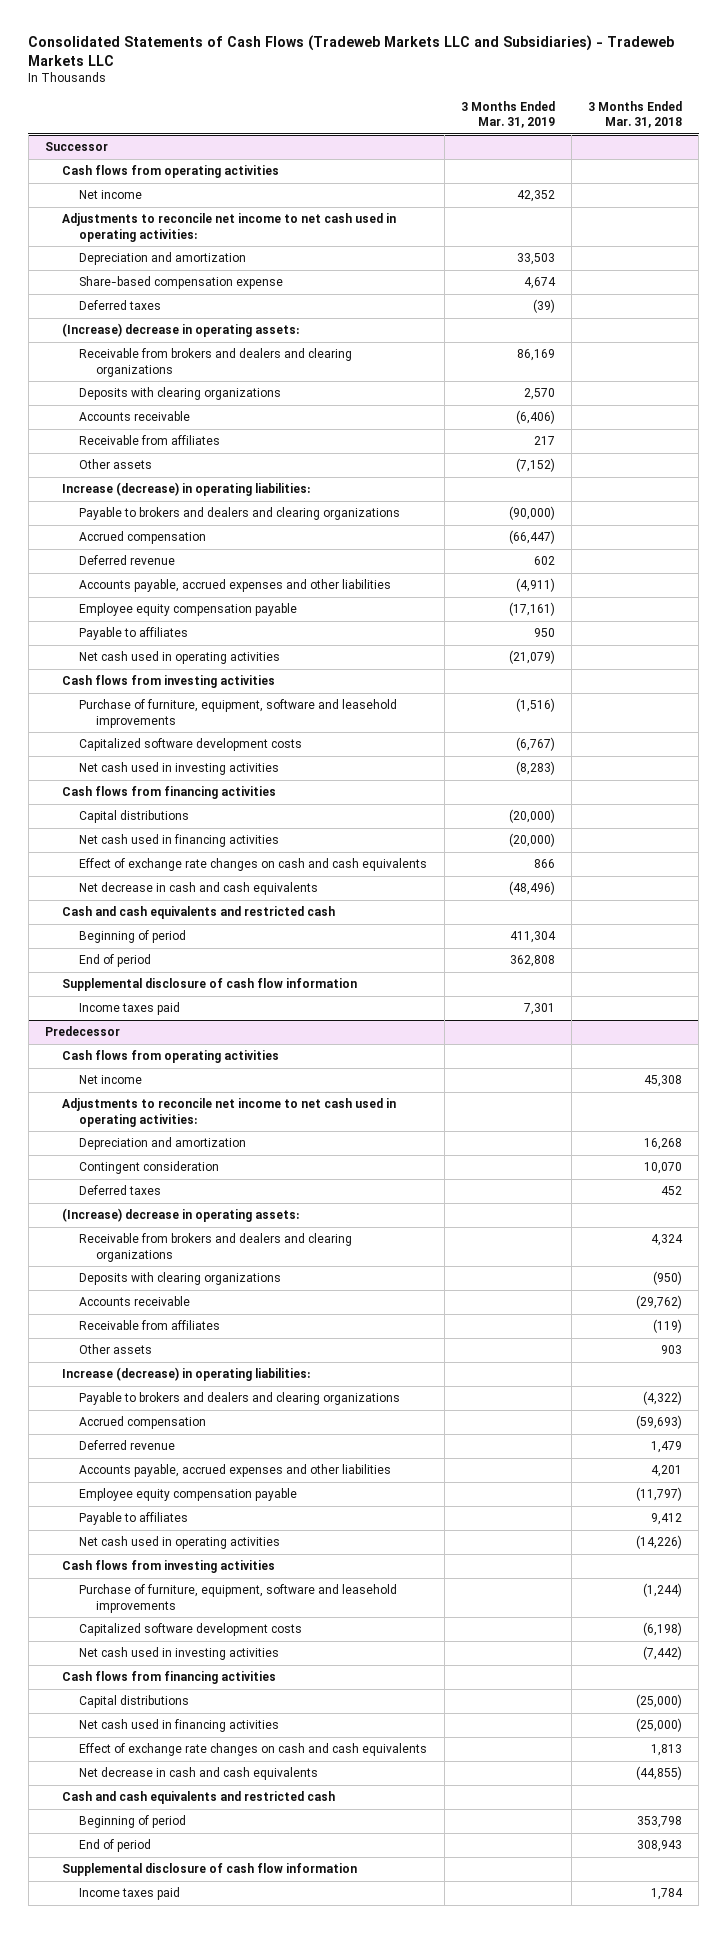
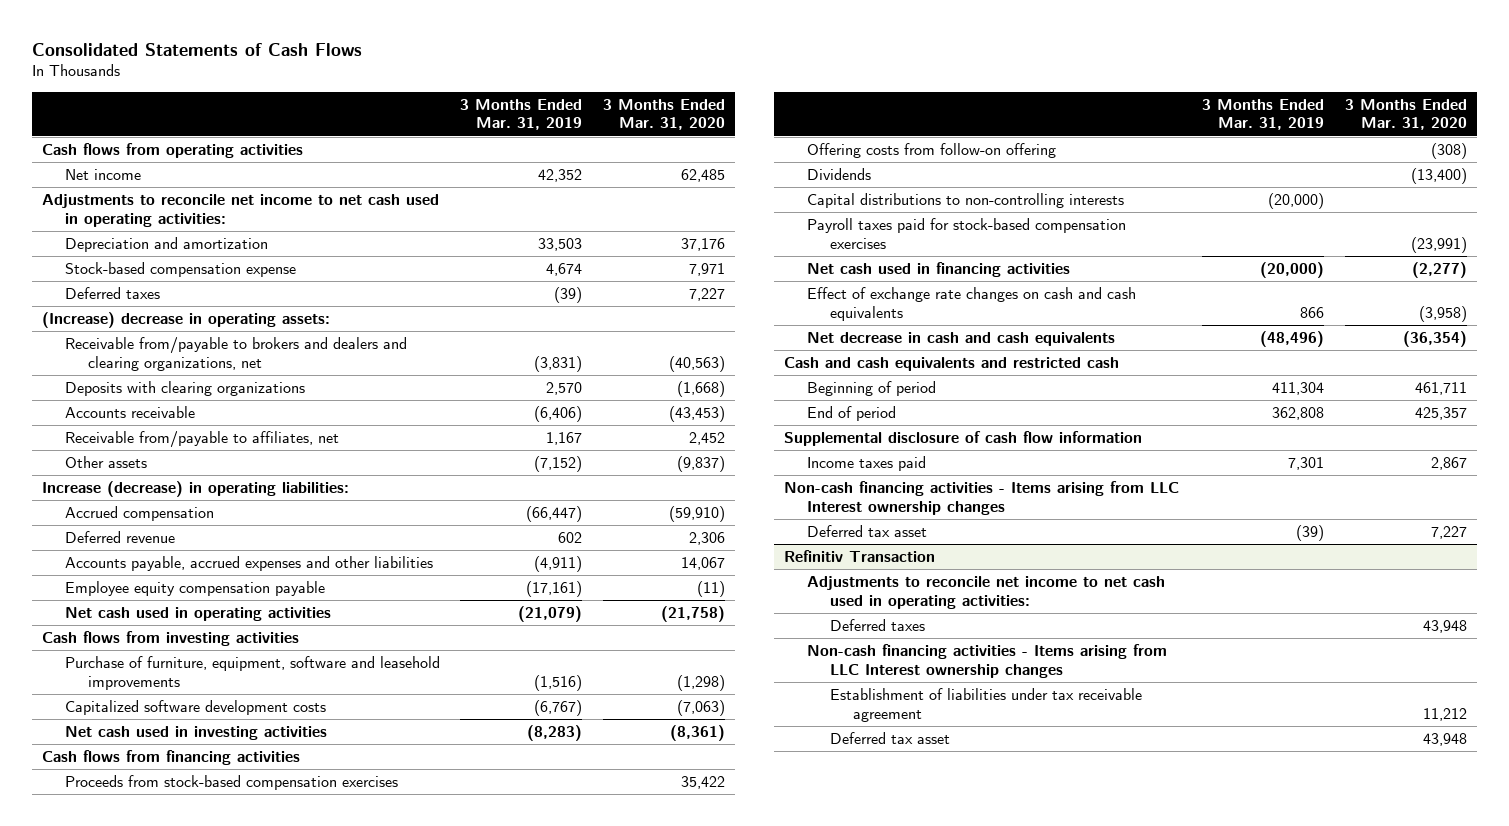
- Consolidated Statements of Cash Flows (Tradeweb Markets LLC and Subsidiaries) - Tradeweb Markets LLC
+ Consolidated Statements of Cash Flows
- | 3 Months Ended Mar. 31, 2019 | 3 Months Ended Mar. 31, 2018
+ | 3 Months Ended Mar. 31, 2019 | 3 Months Ended Mar. 31, 2020
- Successor
- Share-based compensation expense | 4,674 |
+ Stock-based compensation expense | 4,674 | 7,971
- Receivable from brokers and dealers and clearing organizations | 86,169 |
+ Receivable from/payable to brokers and dealers and clearing organizations, net | (3,831) | (40,563)
- Receivable from affiliates | 217 |
+ Receivable from/payable to affiliates, net | 1,167 | 2,452
- Payable to brokers and dealers and clearing organizations | (90,000) |
- Payable to affiliates | 950 |
- Capital distributions | (20,000) |
+ Proceeds from stock-based compensation exercises | | 35,422
+ Offering costs from follow-on offering | | (308)
+ Dividends | | (13,400)
+ Capital distributions to non-controlling interests | (20,000) |
+ Payroll taxes paid for stock-based compensation exercises | | (23,991)
- Predecessor
- Cash flows from operating activities
- Net income | | 45,308
- Adjustments to reconcile net income to net cash used in operating activities:
- Depreciation and amortization | | 16,268
- Contingent consideration | | 10,070
- Deferred taxes | | 452
- (Increase) decrease in operating assets:
- Receivable from brokers and dealers and clearing organizations | | 4,324
- Deposits with clearing organizations | | (950)
- Accounts receivable | | (29,762)
- Receivable from affiliates | | (119)
- Other assets | | 903
- Increase (decrease) in operating liabilities:
- Payable to brokers and dealers and clearing organizations | | (4,322)
- Accrued compensation | | (59,693)
- Deferred revenue | | 1,479
- Accounts payable, accrued expenses and other liabilities | | 4,201
- Employee equity compensation payable | | (11,797)
- Payable to affiliates | | 9,412
- Net cash used in operating activities | | (14,226)
- Cash flows from investing activities
- Purchase of furniture, equipment, software and leasehold improvements | | (1,244)
- Capitalized software development costs | | (6,198)
- Net cash used in investing activities | | (7,442)
- Cash flows from financing activities
- Capital distributions | | (25,000)
- Net cash used in financing activities | | (25,000)
- Effect of exchange rate changes on cash and cash equivalents | | 1,813
- Net decrease in cash and cash equivalents | | (44,855)
- Cash and cash equivalents and restricted cash
- Beginning of period | | 353,798
- End of period | | 308,943
- Supplemental disclosure of cash flow information
- Income taxes paid | | 1,784
+ Non-cash financing activities - Items arising from LLC Interest ownership changes
+ Deferred tax asset | (39) | 7,227
+ Refinitiv Transaction
+ Adjustments to reconcile net income to net cash used in operating activities:
+ Deferred taxes | | 43,948
+ Non-cash financing activities - Items arising from LLC Interest ownership changes
+ Establishment of liabilities under tax receivable agreement | | 11,212
+ Deferred tax asset | | 43,948

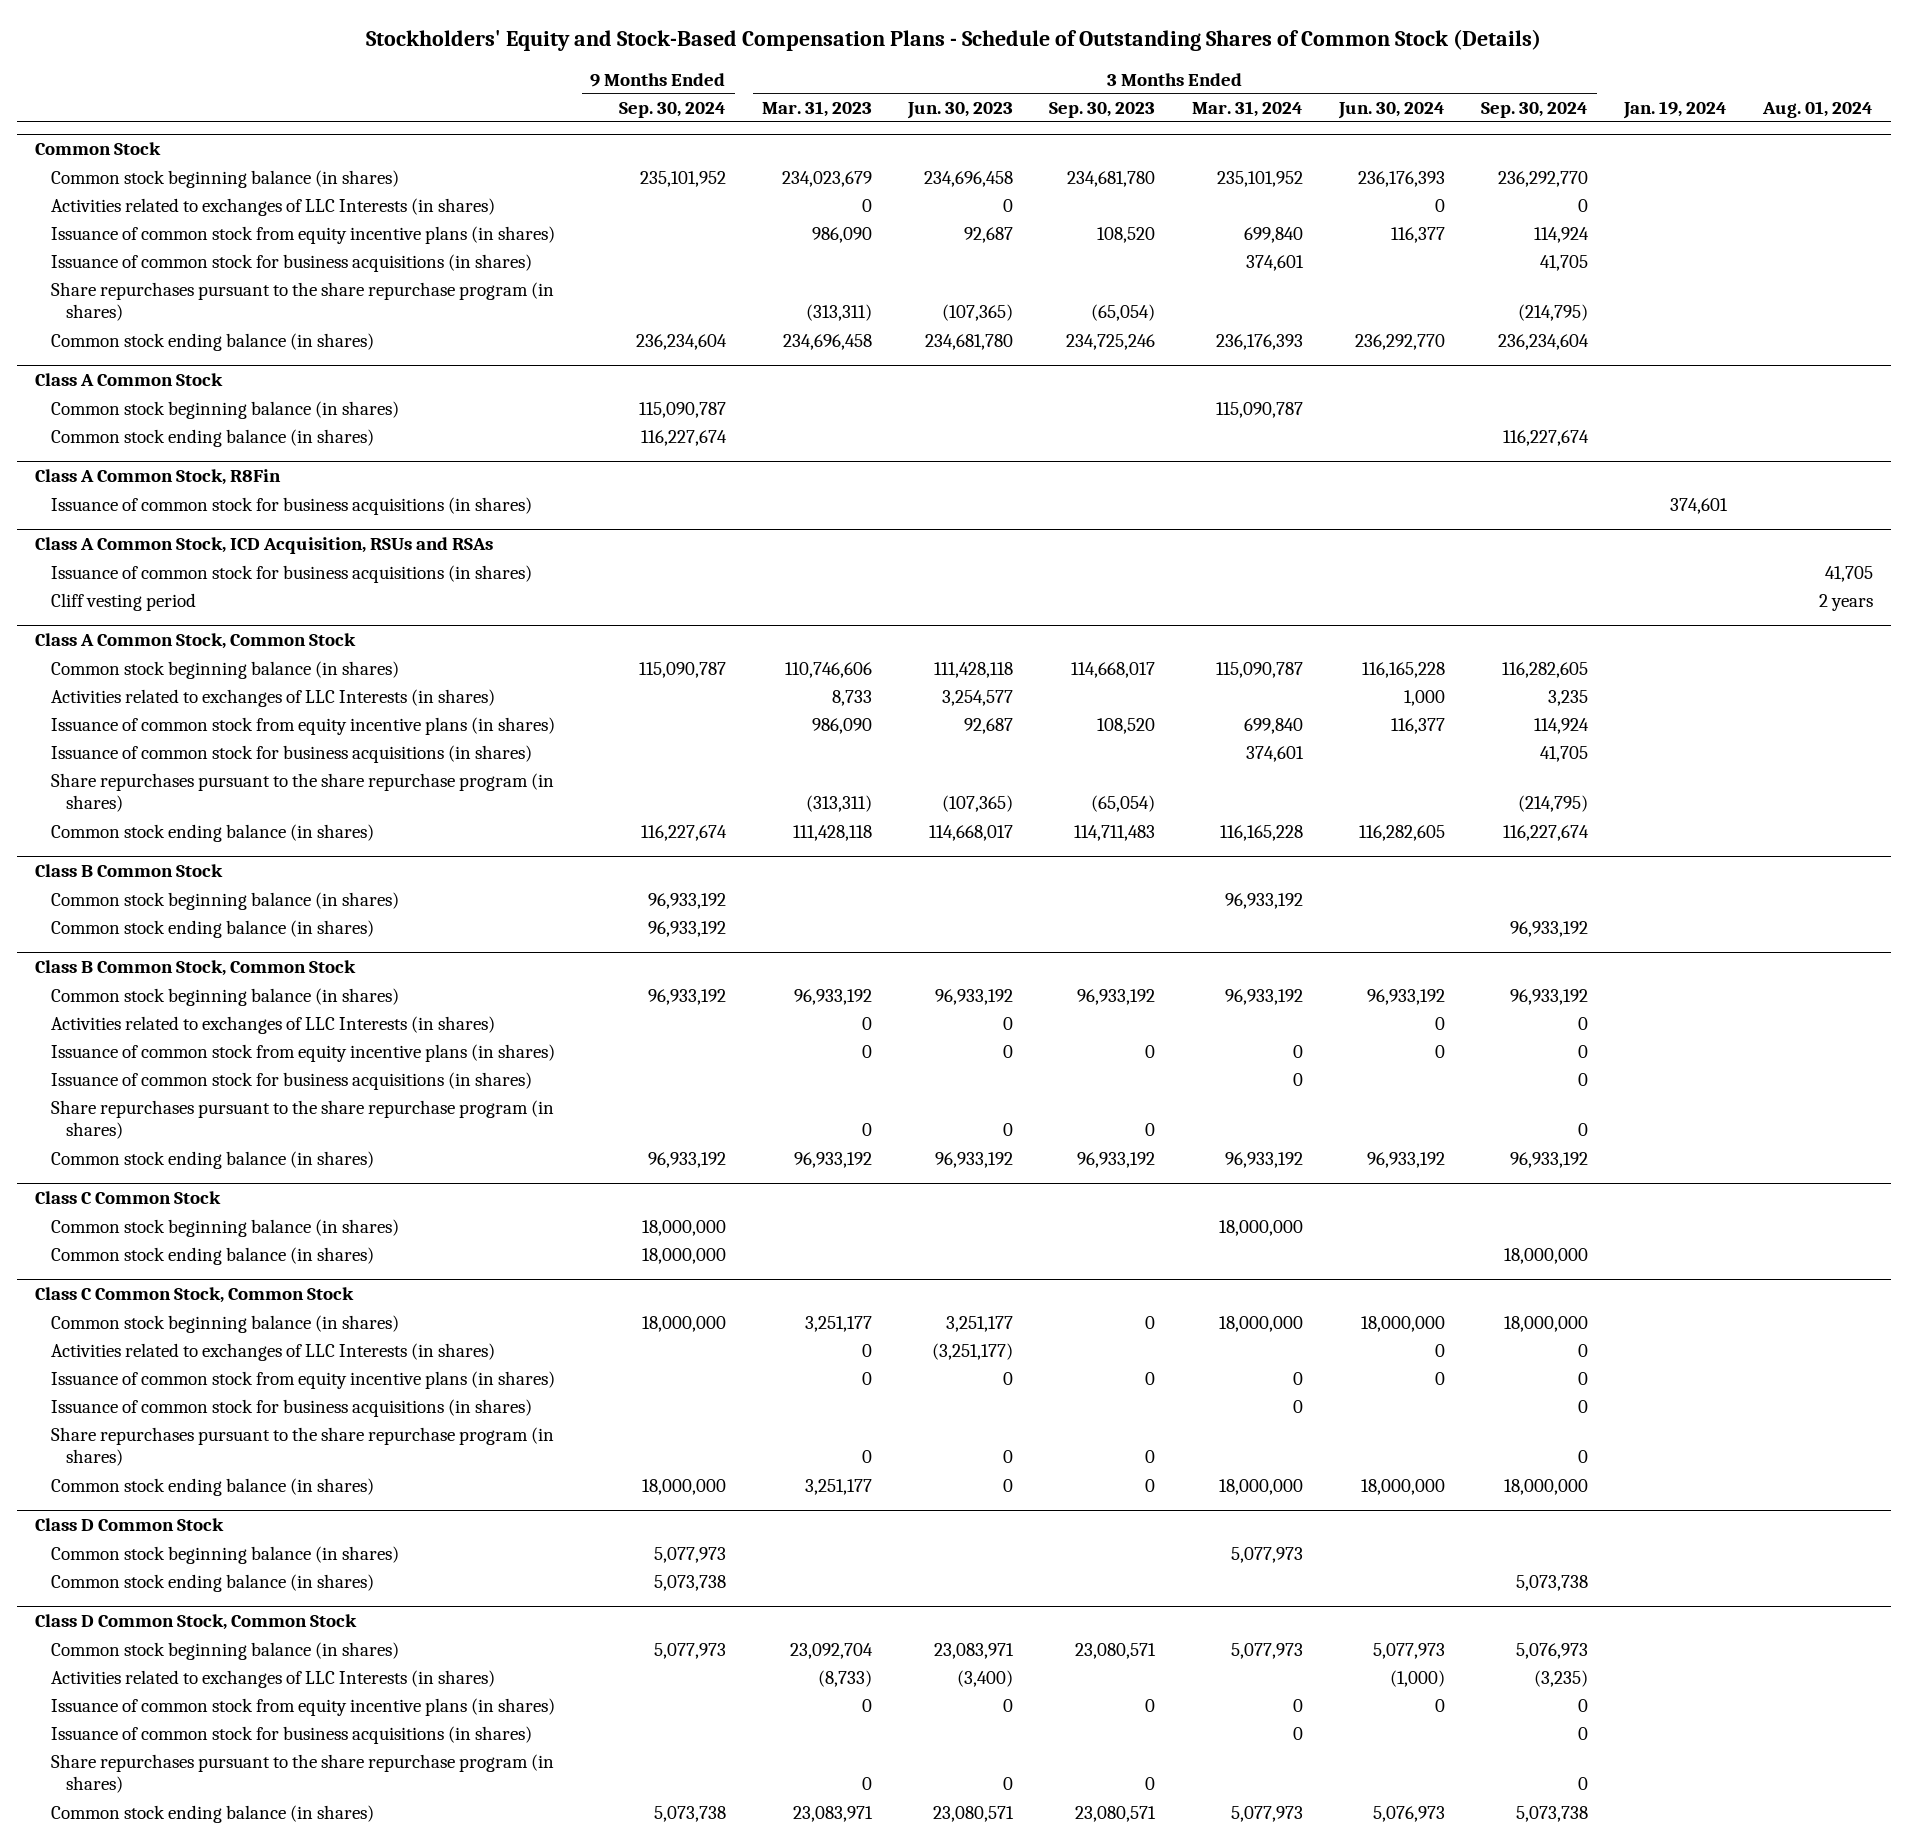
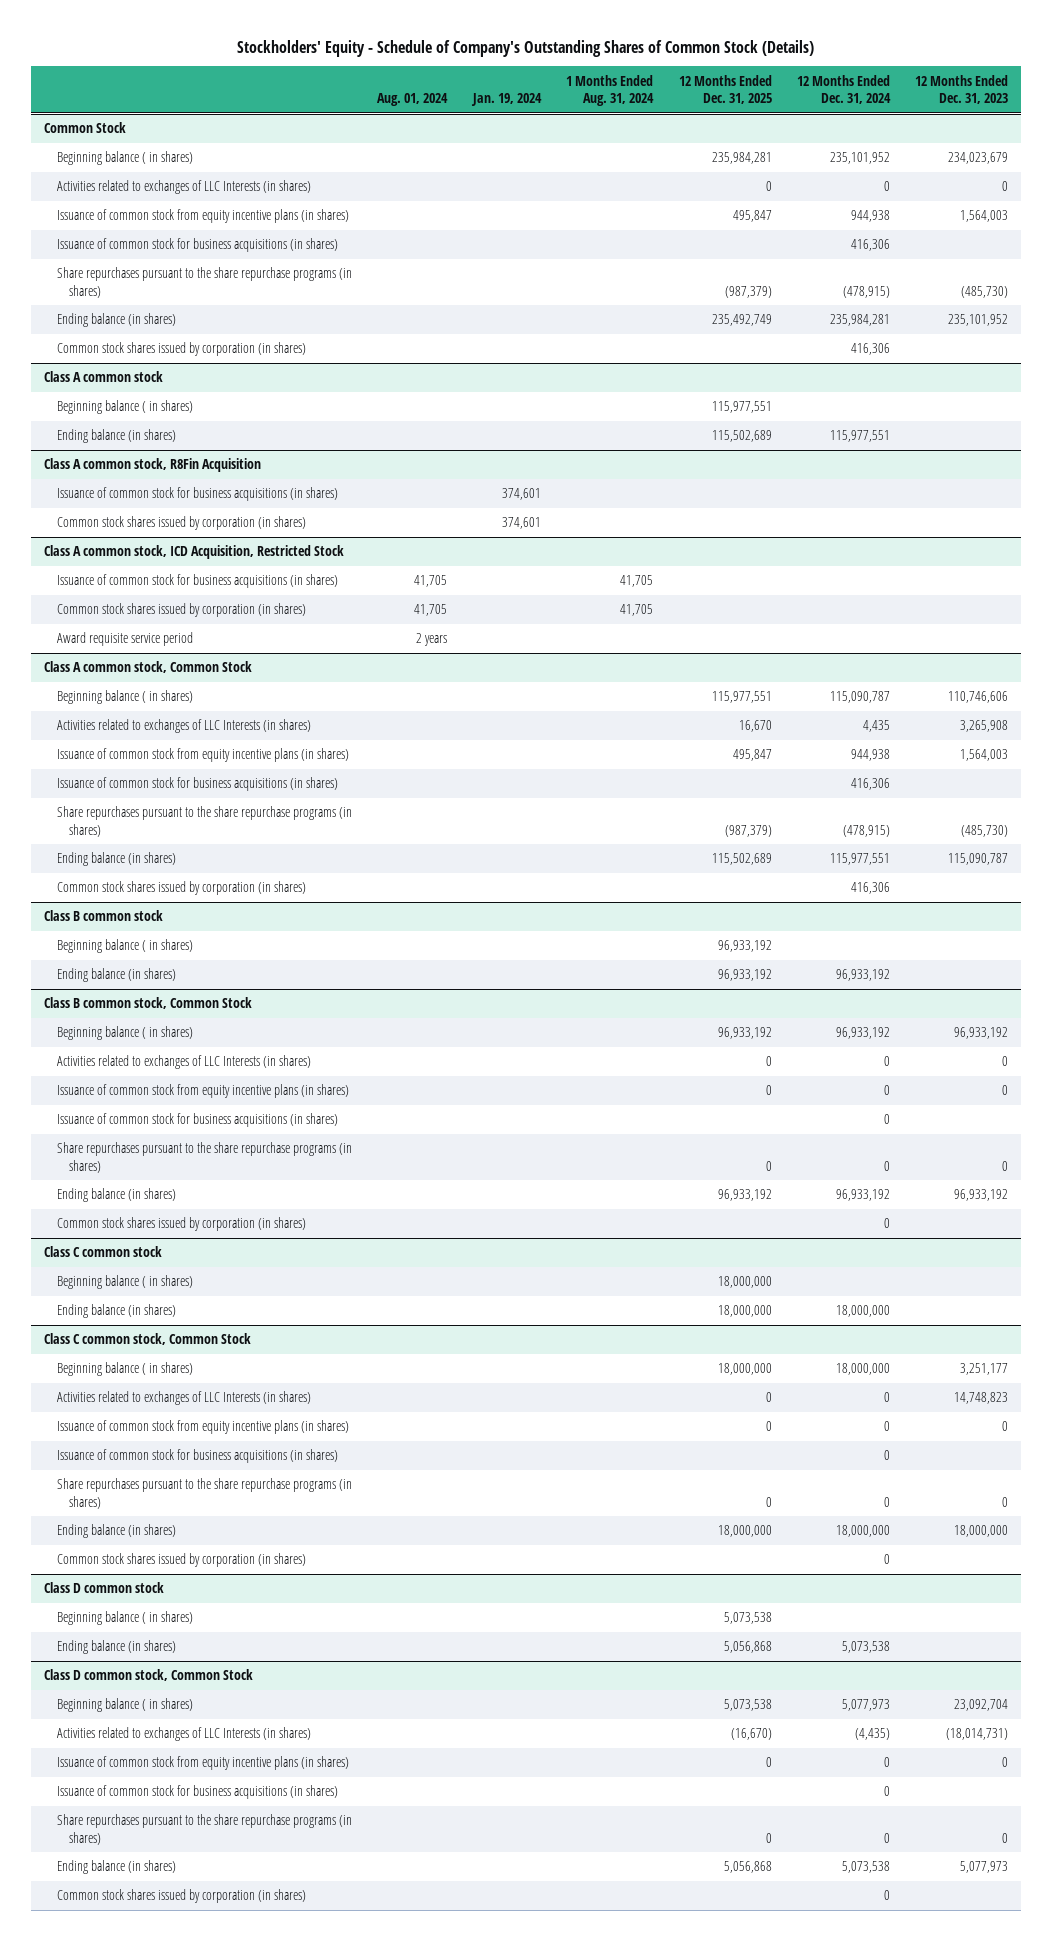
- Stockholders' Equity and Stock-Based Compensation Plans - Schedule of Outstanding Shares of Common Stock (Details)
+ Stockholders' Equity - Schedule of Company's Outstanding Shares of Common Stock (Details)
- | 9 Months Ended Sep. 30, 2024 | 3 Months Ended Mar. 31, 2023 | 3 Months Ended Jun. 30, 2023 | 3 Months Ended Sep. 30, 2023 | 3 Months Ended Mar. 31, 2024 | 3 Months Ended Jun. 30, 2024 | 3 Months Ended Sep. 30, 2024 | Jan. 19, 2024 | Aug. 01, 2024
+ | Aug. 01, 2024 | Jan. 19, 2024 | 1 Months Ended Aug. 31, 2024 | 12 Months Ended Dec. 31, 2025 | 12 Months Ended Dec. 31, 2024 | 12 Months Ended Dec. 31, 2023
@ Common Stock
- Common stock beginning balance (in shares) | 235,101,952 | 234,023,679 | 234,696,458 | 234,681,780 | 235,101,952 | 236,176,393 | 236,292,770 | |
+ Beginning balance ( in shares) | | | | 235,984,281 | 235,101,952 | 234,023,679
- Share repurchases pursuant to the share repurchase program (in shares) | | (313,311) | (107,365) | (65,054) | | | (214,795) | |
- Common stock ending balance (in shares) | 236,234,604 | 234,696,458 | 234,681,780 | 234,725,246 | 236,176,393 | 236,292,770 | 236,234,604 | |
- Class A Common Stock
- Common stock beginning balance (in shares) | 115,090,787 | | | | 115,090,787 | | | |
- Common stock ending balance (in shares) | 116,227,674 | | | | | | 116,227,674 | |
- Class A Common Stock, R8Fin
@ Common Stock
+ Share repurchases pursuant to the share repurchase programs (in shares) | | | | (987,379) | (478,915) | (485,730)
+ Ending balance (in shares) | | | | 235,492,749 | 235,984,281 | 235,101,952
+ Common stock shares issued by corporation (in shares) | | | | | 416,306 |
+ Class A common stock
+ Beginning balance ( in shares) | | | | 115,977,551 | |
+ Ending balance (in shares) | | | | 115,502,689 | 115,977,551 |
+ Class A common stock, R8Fin Acquisition
- Class A Common Stock, ICD Acquisition, RSUs and RSAs
+ Common stock shares issued by corporation (in shares) | | 374,601 | | | |
+ Class A common stock, ICD Acquisition, Restricted Stock
- Cliff vesting period | | | | | | | | | 2 years
- Class A Common Stock, Common Stock
- Common stock beginning balance (in shares) | 115,090,787 | 110,746,606 | 111,428,118 | 114,668,017 | 115,090,787 | 116,165,228 | 116,282,605 | |
+ Common stock shares issued by corporation (in shares) | 41,705 | | 41,705 | | |
+ Award requisite service period | 2 years | | | | |
+ Class A common stock, Common Stock
+ Beginning balance ( in shares) | | | | 115,977,551 | 115,090,787 | 110,746,606
- Share repurchases pursuant to the share repurchase program (in shares) | | (313,311) | (107,365) | (65,054) | | | (214,795) | |
- Common stock ending balance (in shares) | 116,227,674 | 111,428,118 | 114,668,017 | 114,711,483 | 116,165,228 | 116,282,605 | 116,227,674 | |
- Class B Common Stock
- Common stock beginning balance (in shares) | 96,933,192 | | | | 96,933,192 | | | |
- Common stock ending balance (in shares) | 96,933,192 | | | | | | 96,933,192 | |
- Class B Common Stock, Common Stock
- Common stock beginning balance (in shares) | 96,933,192 | 96,933,192 | 96,933,192 | 96,933,192 | 96,933,192 | 96,933,192 | 96,933,192 | |
+ Share repurchases pursuant to the share repurchase programs (in shares) | | | | (987,379) | (478,915) | (485,730)
+ Ending balance (in shares) | | | | 115,502,689 | 115,977,551 | 115,090,787
+ Common stock shares issued by corporation (in shares) | | | | | 416,306 |
+ Class B common stock
+ Beginning balance ( in shares) | | | | 96,933,192 | |
+ Ending balance (in shares) | | | | 96,933,192 | 96,933,192 |
+ Class B common stock, Common Stock
+ Beginning balance ( in shares) | | | | 96,933,192 | 96,933,192 | 96,933,192
- Share repurchases pursuant to the share repurchase program (in shares) | | 0 | 0 | 0 | | | 0 | |
- Common stock ending balance (in shares) | 96,933,192 | 96,933,192 | 96,933,192 | 96,933,192 | 96,933,192 | 96,933,192 | 96,933,192 | |
- Class C Common Stock
- Common stock beginning balance (in shares) | 18,000,000 | | | | 18,000,000 | | | |
- Common stock ending balance (in shares) | 18,000,000 | | | | | | 18,000,000 | |
- Class C Common Stock, Common Stock
- Common stock beginning balance (in shares) | 18,000,000 | 3,251,177 | 3,251,177 | 0 | 18,000,000 | 18,000,000 | 18,000,000 | |
+ Share repurchases pursuant to the share repurchase programs (in shares) | | | | 0 | 0 | 0
+ Ending balance (in shares) | | | | 96,933,192 | 96,933,192 | 96,933,192
+ Common stock shares issued by corporation (in shares) | | | | | 0 |
+ Class C common stock
+ Beginning balance ( in shares) | | | | 18,000,000 | |
+ Ending balance (in shares) | | | | 18,000,000 | 18,000,000 |
+ Class C common stock, Common Stock
+ Beginning balance ( in shares) | | | | 18,000,000 | 18,000,000 | 3,251,177
- Share repurchases pursuant to the share repurchase program (in shares) | | 0 | 0 | 0 | | | 0 | |
- Common stock ending balance (in shares) | 18,000,000 | 3,251,177 | 0 | 0 | 18,000,000 | 18,000,000 | 18,000,000 | |
- Class D Common Stock
- Common stock beginning balance (in shares) | 5,077,973 | | | | 5,077,973 | | | |
- Common stock ending balance (in shares) | 5,073,738 | | | | | | 5,073,738 | |
- Class D Common Stock, Common Stock
- Common stock beginning balance (in shares) | 5,077,973 | 23,092,704 | 23,083,971 | 23,080,571 | 5,077,973 | 5,077,973 | 5,076,973 | |
+ Share repurchases pursuant to the share repurchase programs (in shares) | | | | 0 | 0 | 0
+ Ending balance (in shares) | | | | 18,000,000 | 18,000,000 | 18,000,000
+ Common stock shares issued by corporation (in shares) | | | | | 0 |
+ Class D common stock
+ Beginning balance ( in shares) | | | | 5,073,538 | |
+ Ending balance (in shares) | | | | 5,056,868 | 5,073,538 |
+ Class D common stock, Common Stock
+ Beginning balance ( in shares) | | | | 5,073,538 | 5,077,973 | 23,092,704
- Share repurchases pursuant to the share repurchase program (in shares) | | 0 | 0 | 0 | | | 0 | |
- Common stock ending balance (in shares) | 5,073,738 | 23,083,971 | 23,080,571 | 23,080,571 | 5,077,973 | 5,076,973 | 5,073,738 | |
+ Share repurchases pursuant to the share repurchase programs (in shares) | | | | 0 | 0 | 0
+ Ending balance (in shares) | | | | 5,056,868 | 5,073,538 | 5,077,973
+ Common stock shares issued by corporation (in shares) | | | | | 0 |

